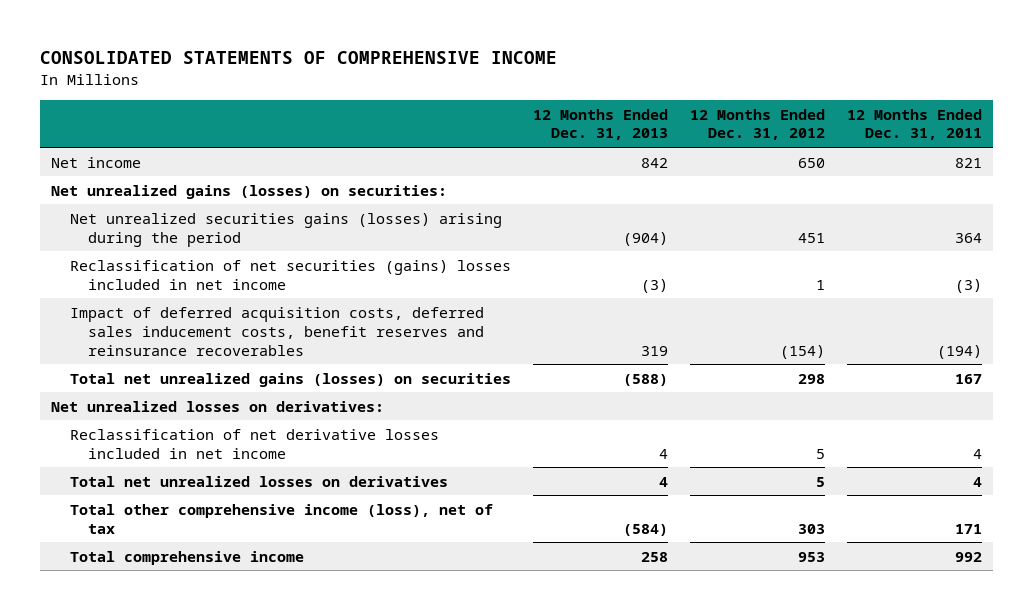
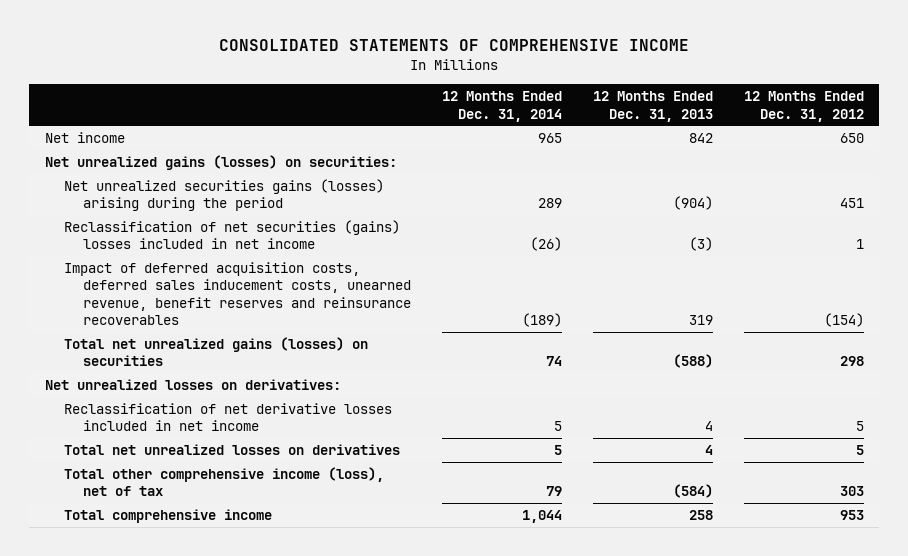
- | 12 Months Ended Dec. 31, 2013 | 12 Months Ended Dec. 31, 2012 | 12 Months Ended Dec. 31, 2011
+ | 12 Months Ended Dec. 31, 2014 | 12 Months Ended Dec. 31, 2013 | 12 Months Ended Dec. 31, 2012
- Impact of deferred acquisition costs, deferred sales inducement costs, benefit reserves and reinsurance recoverables | 319 | (154) | (194)
+ Impact of deferred acquisition costs, deferred sales inducement costs, unearned revenue, benefit reserves and reinsurance recoverables | (189) | 319 | (154)

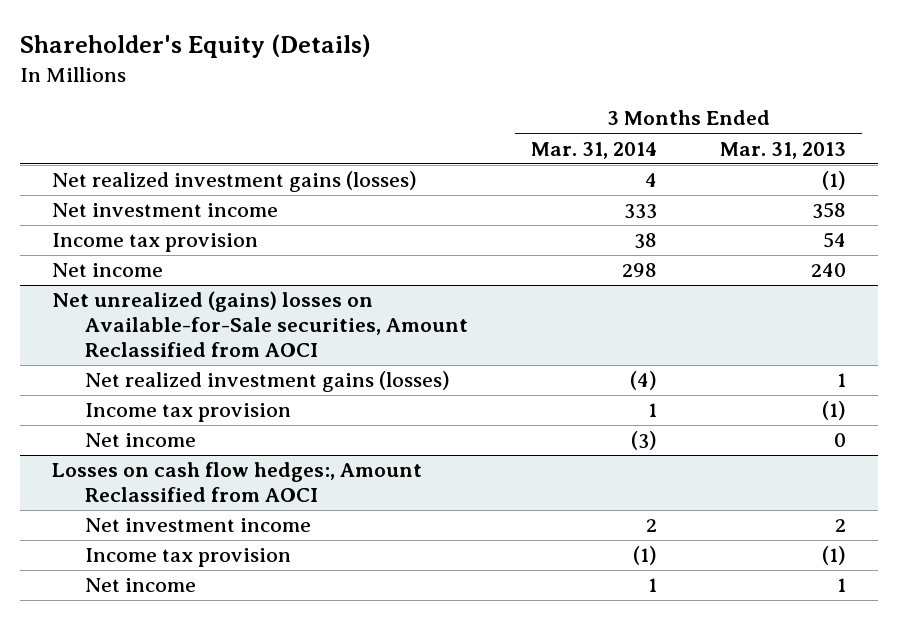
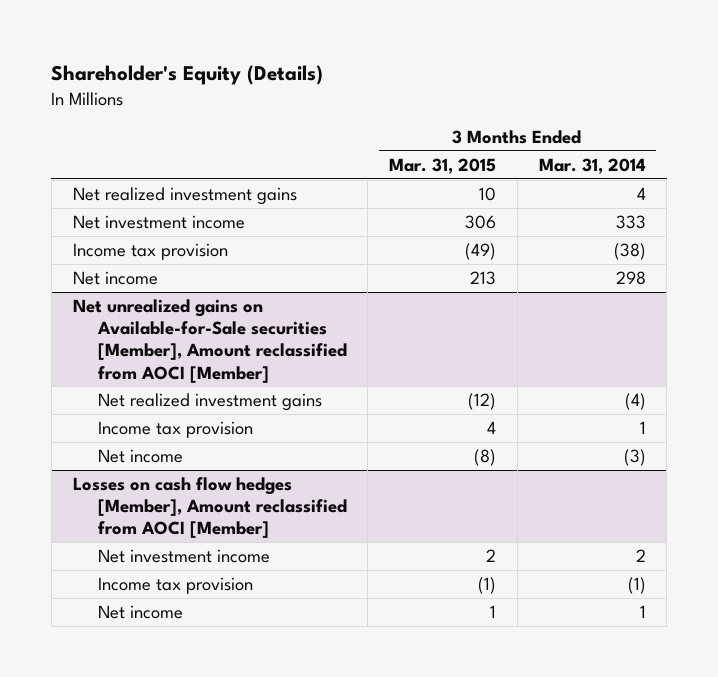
- | 3 Months Ended Mar. 31, 2014 | 3 Months Ended Mar. 31, 2013
+ | 3 Months Ended Mar. 31, 2015 | 3 Months Ended Mar. 31, 2014
- Net realized investment gains (losses) | 4 | (1)
+ Net realized investment gains | 10 | 4
- Income tax provision | 38 | 54
+ Income tax provision | (49) | (38)
- Net unrealized (gains) losses on Available-for-Sale securities, Amount Reclassified from AOCI
- Net realized investment gains (losses) | (4) | 1
+ Net unrealized gains on Available-for-Sale securities [Member], Amount reclassified from AOCI [Member]
+ Net realized investment gains | (12) | (4)
- Losses on cash flow hedges:, Amount Reclassified from AOCI
+ Losses on cash flow hedges [Member], Amount reclassified from AOCI [Member]

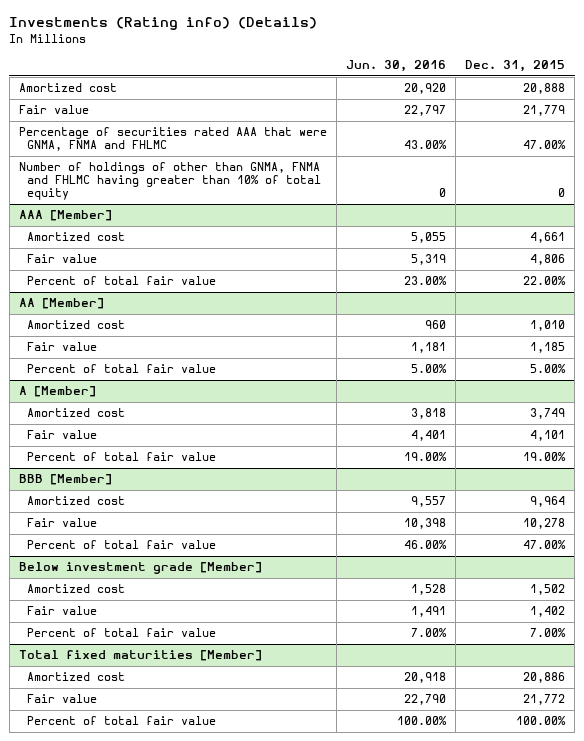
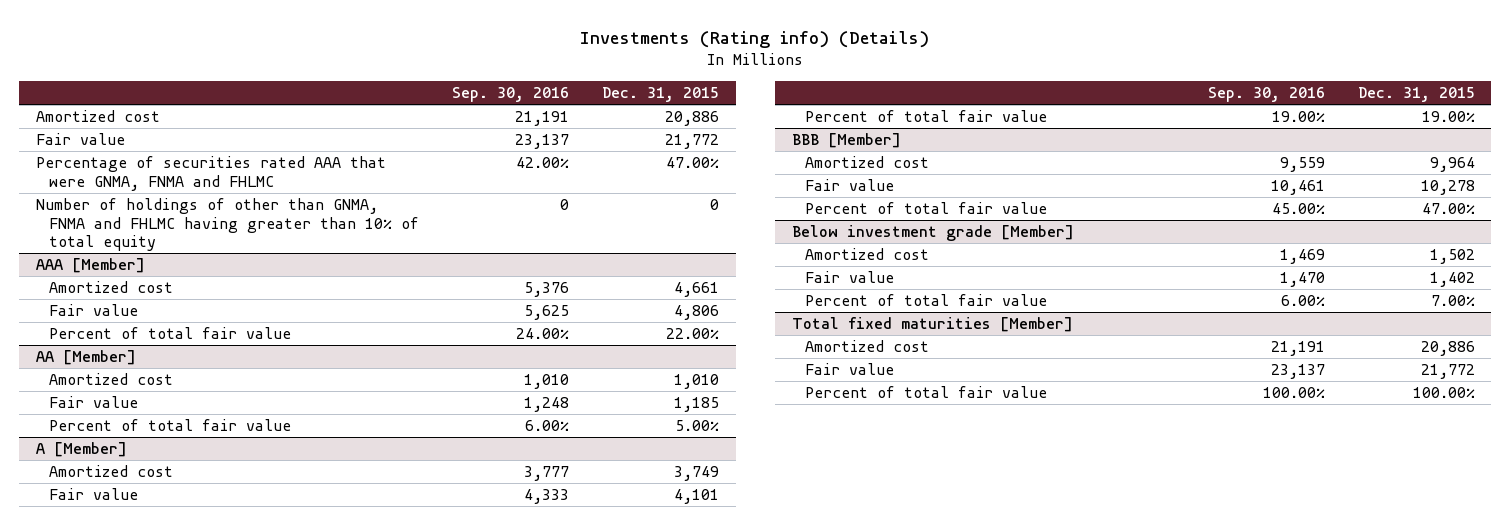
- | Jun. 30, 2016 | Dec. 31, 2015
+ | Sep. 30, 2016 | Dec. 31, 2015
- Amortized cost | 20,920 | 20,888
- Fair value | 22,797 | 21,779
+ Amortized cost | 21,191 | 20,886
+ Fair value | 23,137 | 21,772

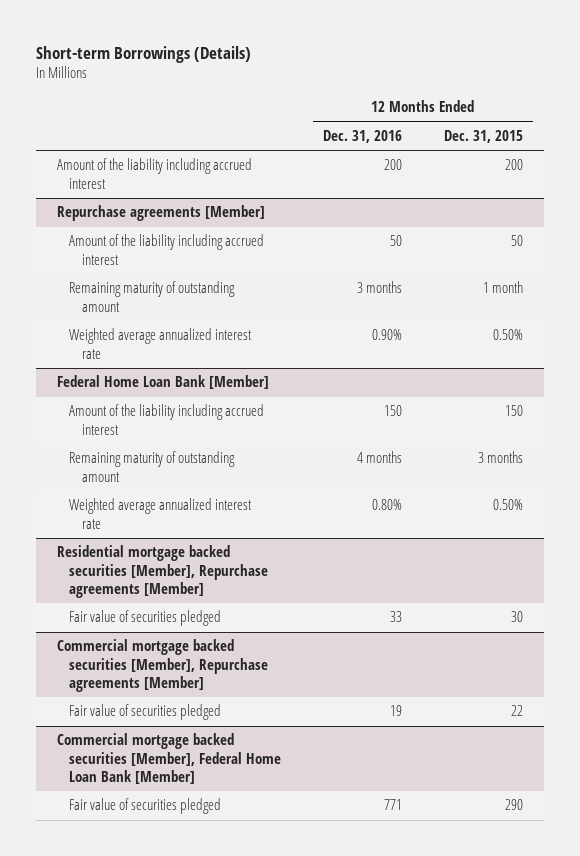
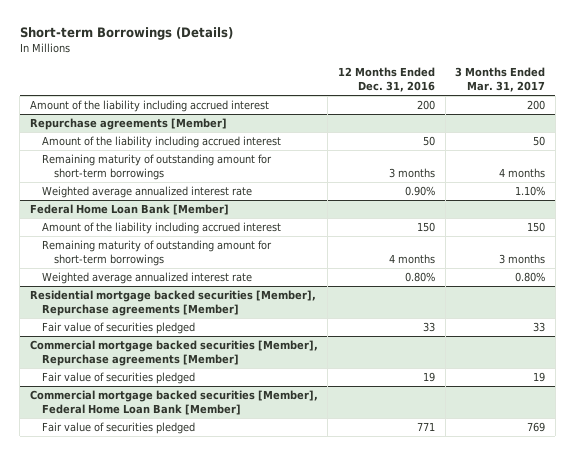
- | 12 Months Ended Dec. 31, 2016 | 12 Months Ended Dec. 31, 2015
+ | 12 Months Ended Dec. 31, 2016 | 3 Months Ended Mar. 31, 2017
@ Repurchase agreements [Member]
- Remaining maturity of outstanding amount | 3 months | 1 month
+ Remaining maturity of outstanding amount for short-term borrowings | 3 months | 4 months
@ Federal Home Loan Bank [Member]
- Remaining maturity of outstanding amount | 4 months | 3 months
+ Remaining maturity of outstanding amount for short-term borrowings | 4 months | 3 months

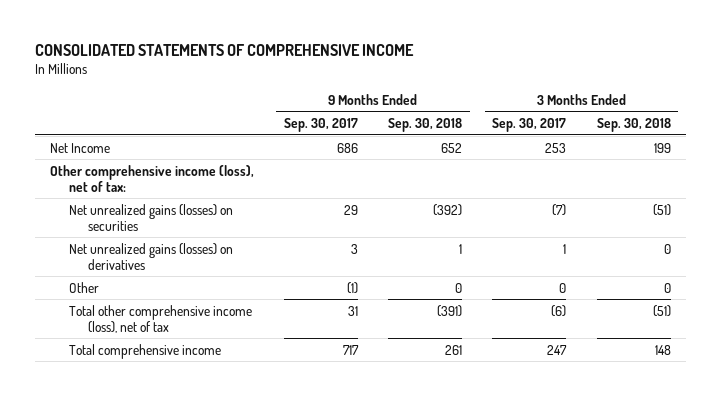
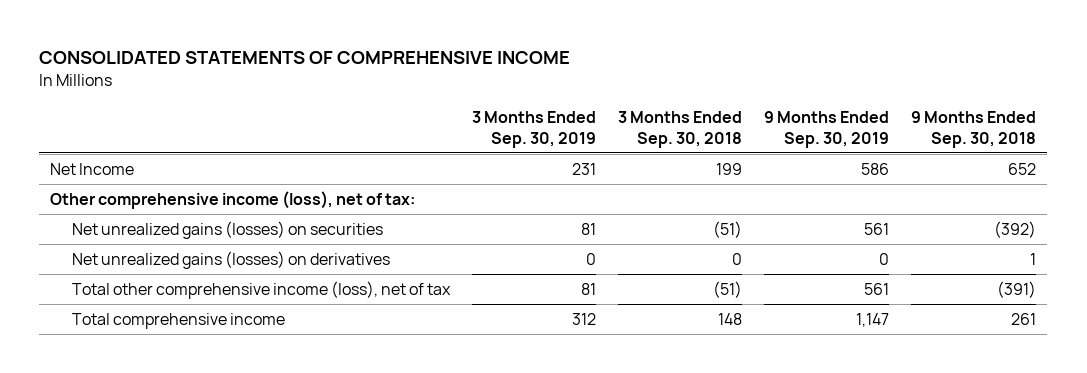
- | 9 Months Ended Sep. 30, 2017 | 9 Months Ended Sep. 30, 2018 | 3 Months Ended Sep. 30, 2017 | 3 Months Ended Sep. 30, 2018
+ | 3 Months Ended Sep. 30, 2019 | 3 Months Ended Sep. 30, 2018 | 9 Months Ended Sep. 30, 2019 | 9 Months Ended Sep. 30, 2018
- Other | (1) | 0 | 0 | 0

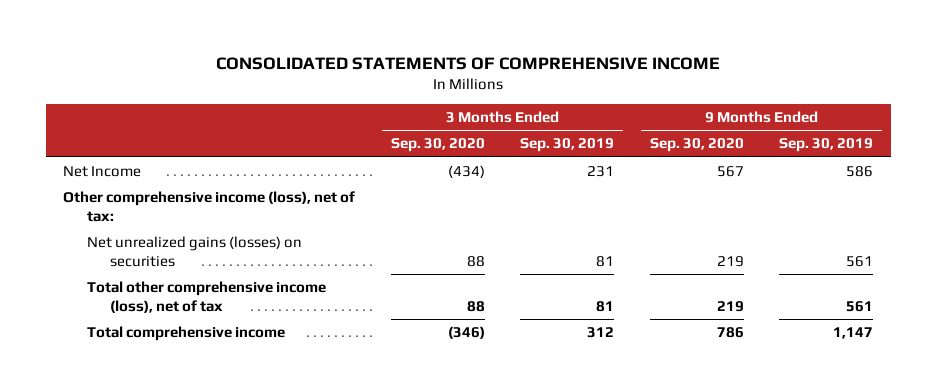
- | 3 Months Ended Sep. 30, 2019 | 3 Months Ended Sep. 30, 2018 | 9 Months Ended Sep. 30, 2019 | 9 Months Ended Sep. 30, 2018
+ | 3 Months Ended Sep. 30, 2020 | 3 Months Ended Sep. 30, 2019 | 9 Months Ended Sep. 30, 2020 | 9 Months Ended Sep. 30, 2019
- Net unrealized gains (losses) on derivatives | 0 | 0 | 0 | 1

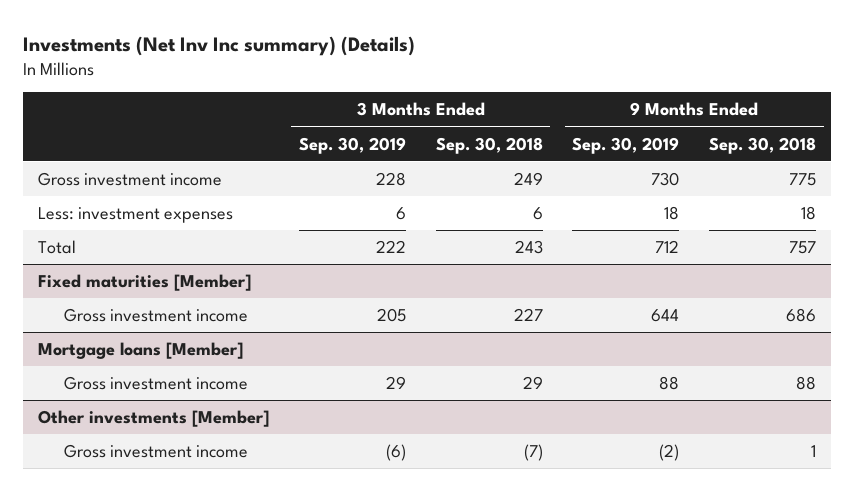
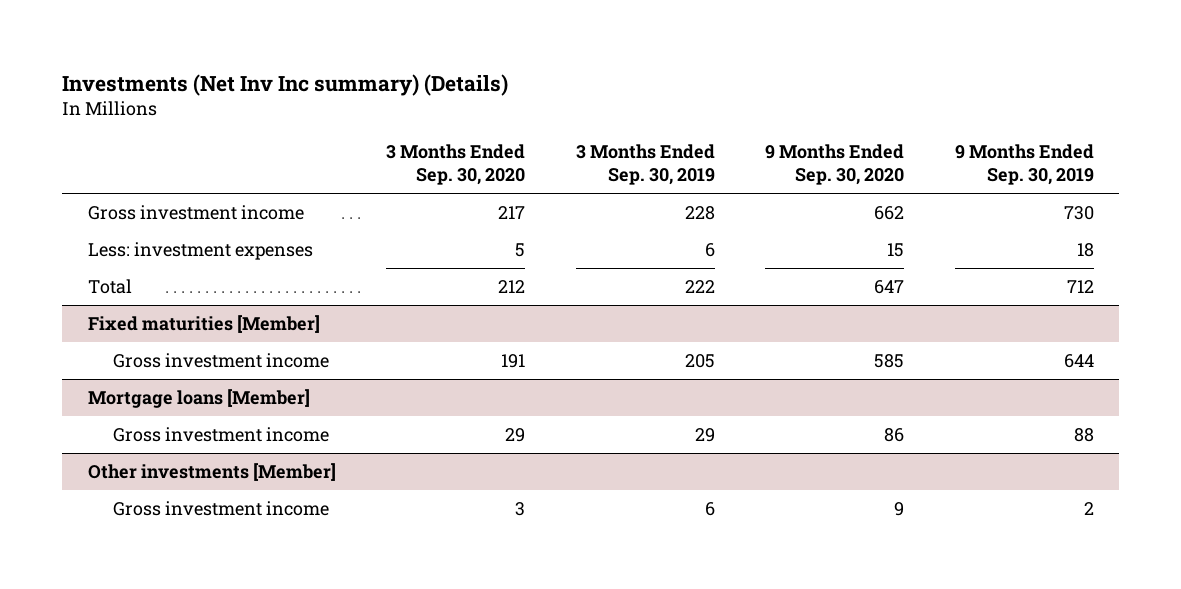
- | 3 Months Ended Sep. 30, 2019 | 3 Months Ended Sep. 30, 2018 | 9 Months Ended Sep. 30, 2019 | 9 Months Ended Sep. 30, 2018
+ | 3 Months Ended Sep. 30, 2020 | 3 Months Ended Sep. 30, 2019 | 9 Months Ended Sep. 30, 2020 | 9 Months Ended Sep. 30, 2019
@ Other investments [Member]
- Gross investment income | (6) | (7) | (2) | 1
+ Gross investment income | 3 | 6 | 9 | 2

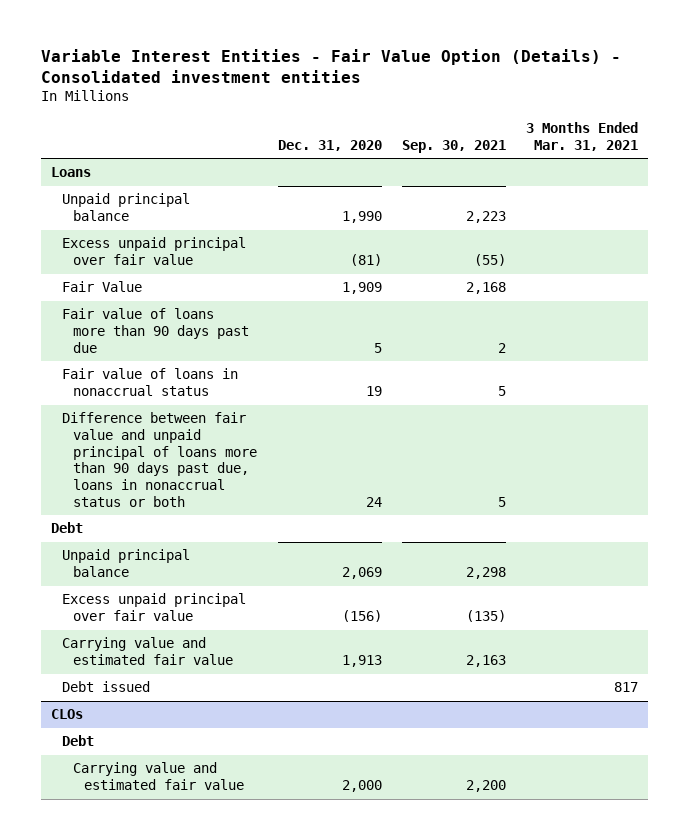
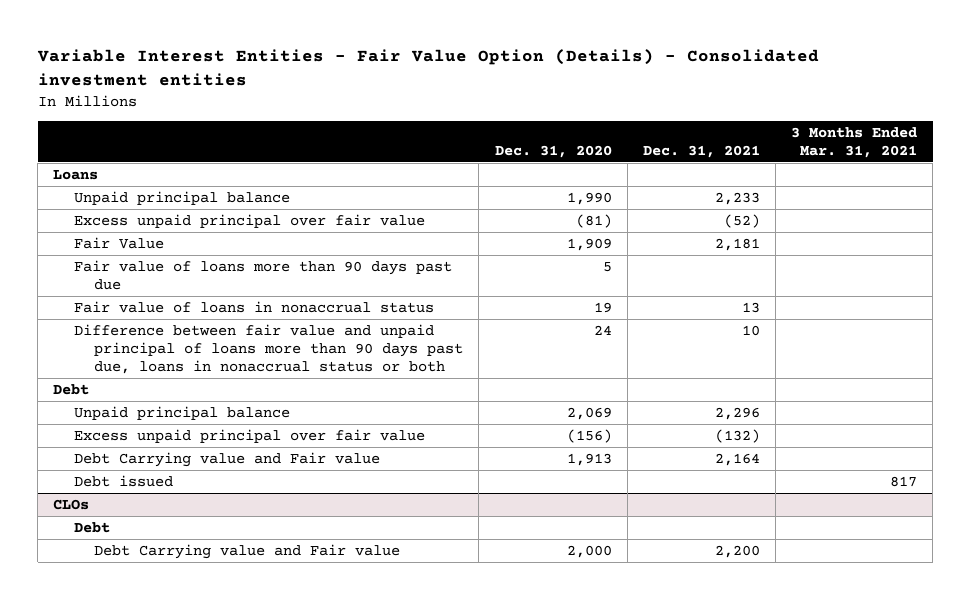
- | Dec. 31, 2020 | Sep. 30, 2021 | 3 Months Ended Mar. 31, 2021
+ | Dec. 31, 2020 | Dec. 31, 2021 | 3 Months Ended Mar. 31, 2021
- Carrying value and estimated fair value | 1,913 | 2,163 |
+ Debt Carrying value and Fair value | 1,913 | 2,164 |
@ CLOs
- Carrying value and estimated fair value | 2,000 | 2,200 |
+ Debt Carrying value and Fair value | 2,000 | 2,200 |

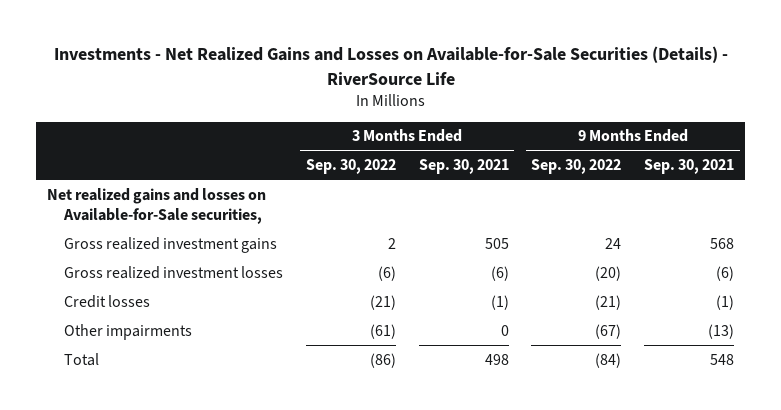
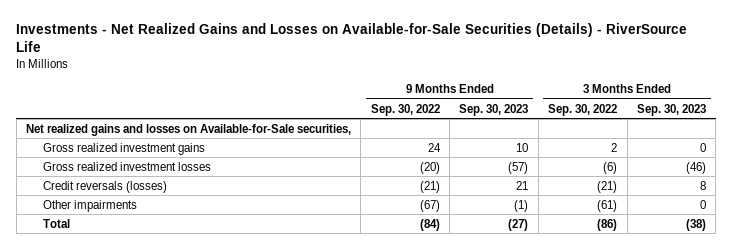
- | 3 Months Ended Sep. 30, 2022 | 3 Months Ended Sep. 30, 2021 | 9 Months Ended Sep. 30, 2022 | 9 Months Ended Sep. 30, 2021
+ | 9 Months Ended Sep. 30, 2022 | 9 Months Ended Sep. 30, 2023 | 3 Months Ended Sep. 30, 2022 | 3 Months Ended Sep. 30, 2023
- Credit losses | (21) | (1) | (21) | (1)
+ Credit reversals (losses) | (21) | 21 | (21) | 8

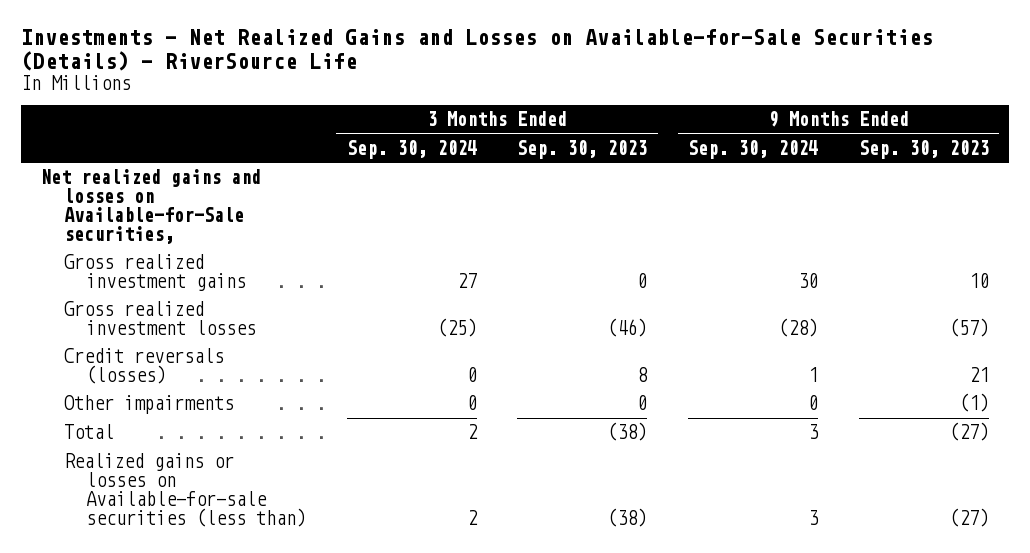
- | 9 Months Ended Sep. 30, 2022 | 9 Months Ended Sep. 30, 2023 | 3 Months Ended Sep. 30, 2022 | 3 Months Ended Sep. 30, 2023
+ | 3 Months Ended Sep. 30, 2024 | 3 Months Ended Sep. 30, 2023 | 9 Months Ended Sep. 30, 2024 | 9 Months Ended Sep. 30, 2023
+ Realized gains or losses on Available-for-sale securities (less than) | 2 | (38) | 3 | (27)

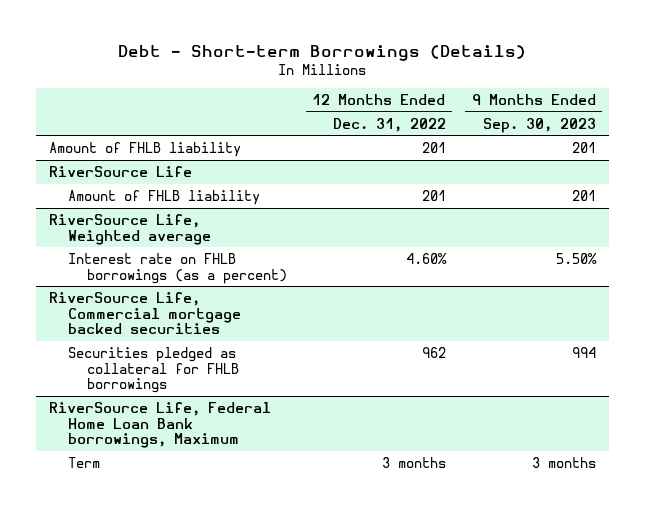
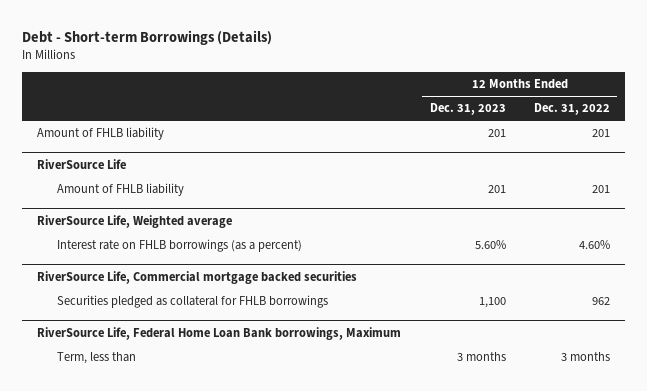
- | 12 Months Ended Dec. 31, 2022 | 9 Months Ended Sep. 30, 2023
+ | 12 Months Ended Dec. 31, 2023 | 12 Months Ended Dec. 31, 2022
@ RiverSource Life, Federal Home Loan Bank borrowings, Maximum
- Term | 3 months | 3 months
+ Term, less than | 3 months | 3 months

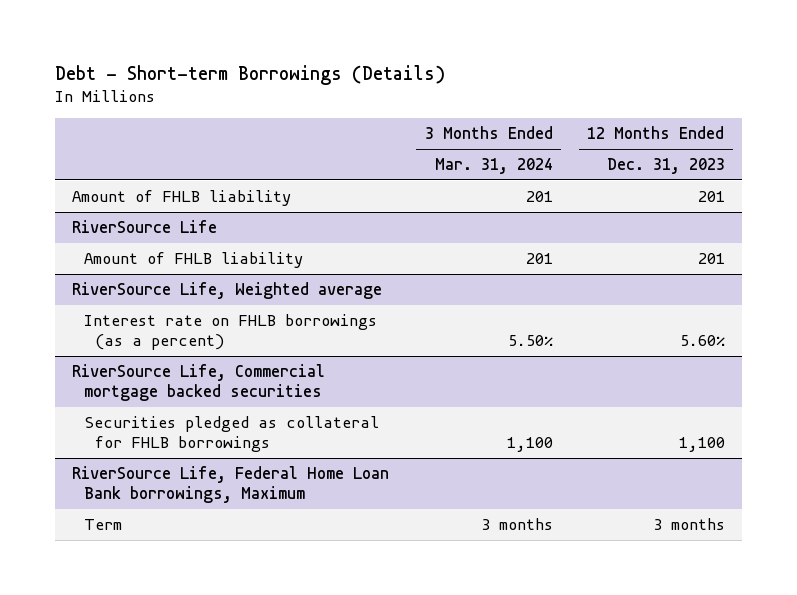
- | 12 Months Ended Dec. 31, 2023 | 12 Months Ended Dec. 31, 2022
+ | 3 Months Ended Mar. 31, 2024 | 12 Months Ended Dec. 31, 2023
@ RiverSource Life, Federal Home Loan Bank borrowings, Maximum
- Term, less than | 3 months | 3 months
+ Term | 3 months | 3 months

